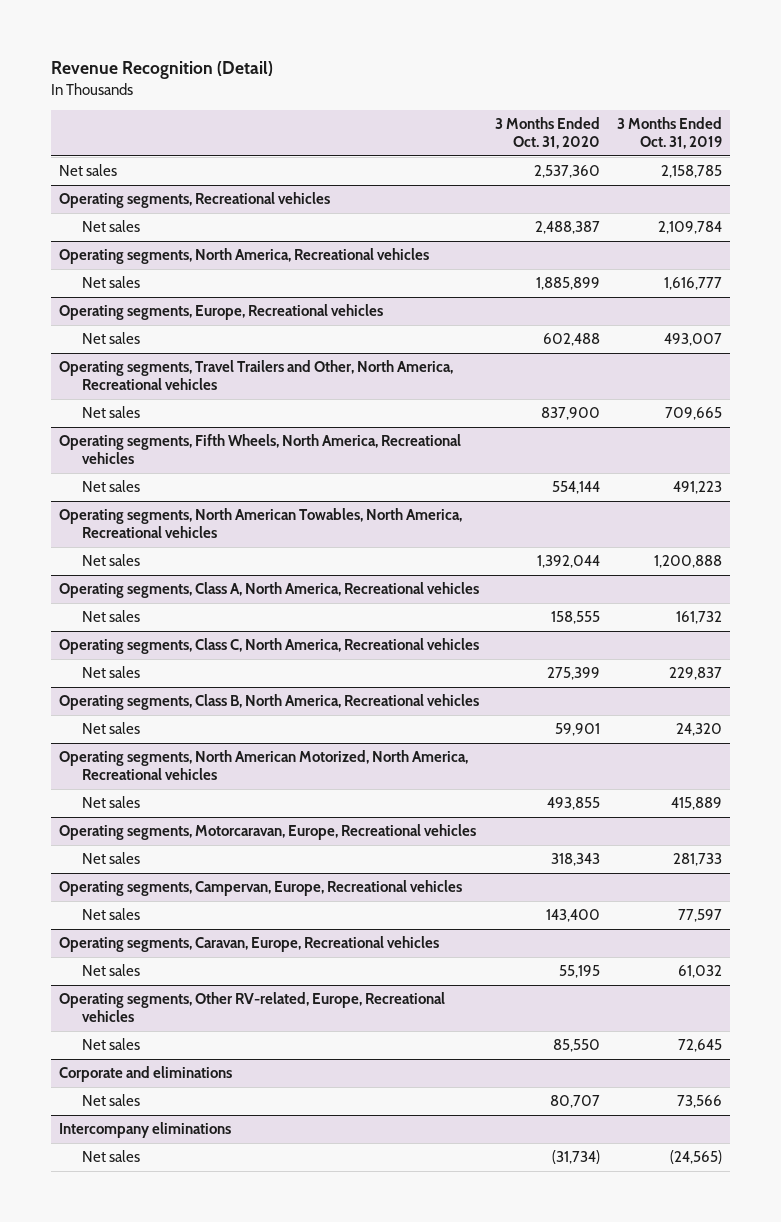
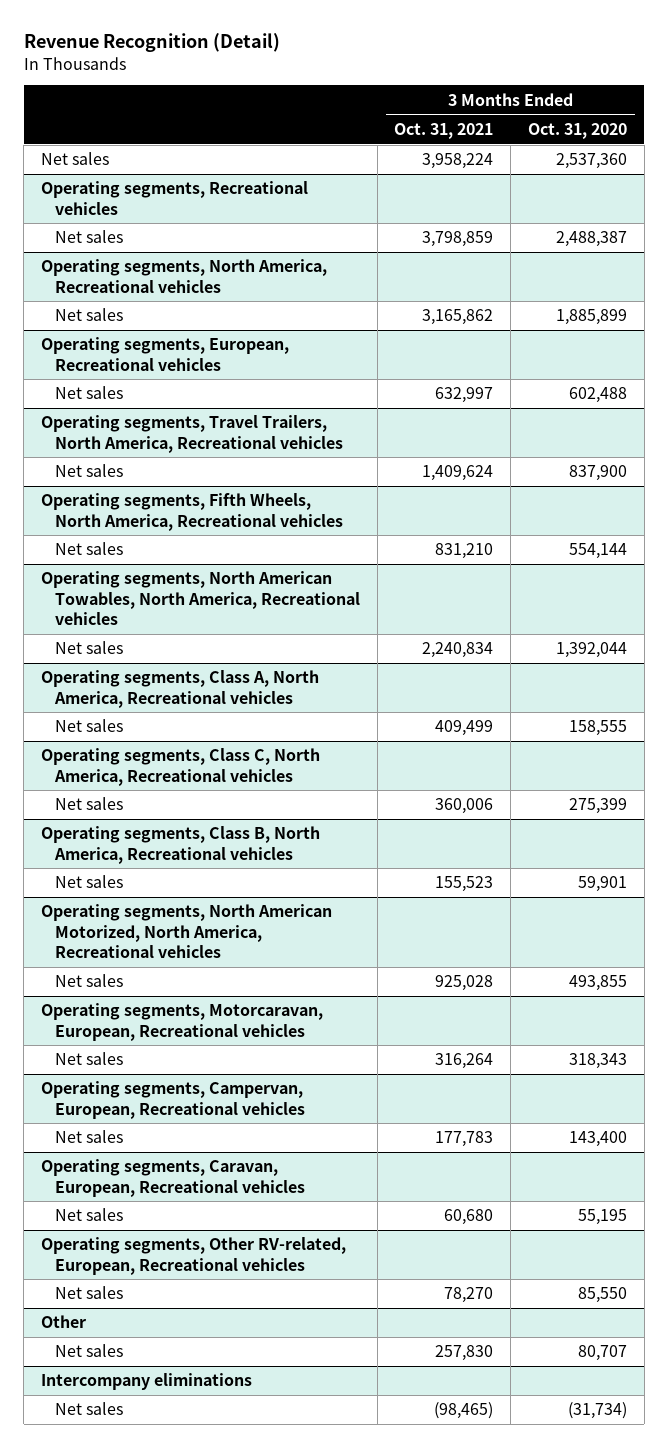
- | 3 Months Ended Oct. 31, 2020 | 3 Months Ended Oct. 31, 2019
+ | 3 Months Ended Oct. 31, 2021 | 3 Months Ended Oct. 31, 2020
- Operating segments, Europe, Recreational vehicles
+ Operating segments, European, Recreational vehicles
- Operating segments, Travel Trailers and Other, North America, Recreational vehicles
+ Operating segments, Travel Trailers, North America, Recreational vehicles
- Operating segments, Motorcaravan, Europe, Recreational vehicles
+ Operating segments, Motorcaravan, European, Recreational vehicles
- Operating segments, Campervan, Europe, Recreational vehicles
+ Operating segments, Campervan, European, Recreational vehicles
- Operating segments, Caravan, Europe, Recreational vehicles
+ Operating segments, Caravan, European, Recreational vehicles
- Operating segments, Other RV-related, Europe, Recreational vehicles
+ Operating segments, Other RV-related, European, Recreational vehicles
- Corporate and eliminations
+ Other

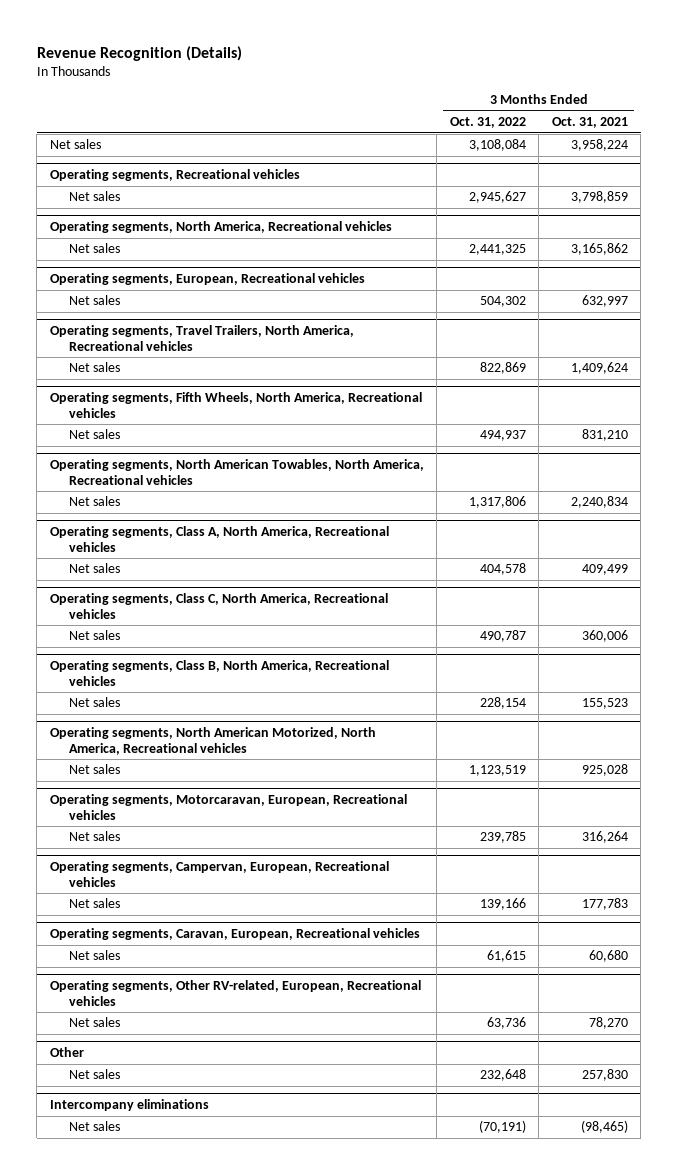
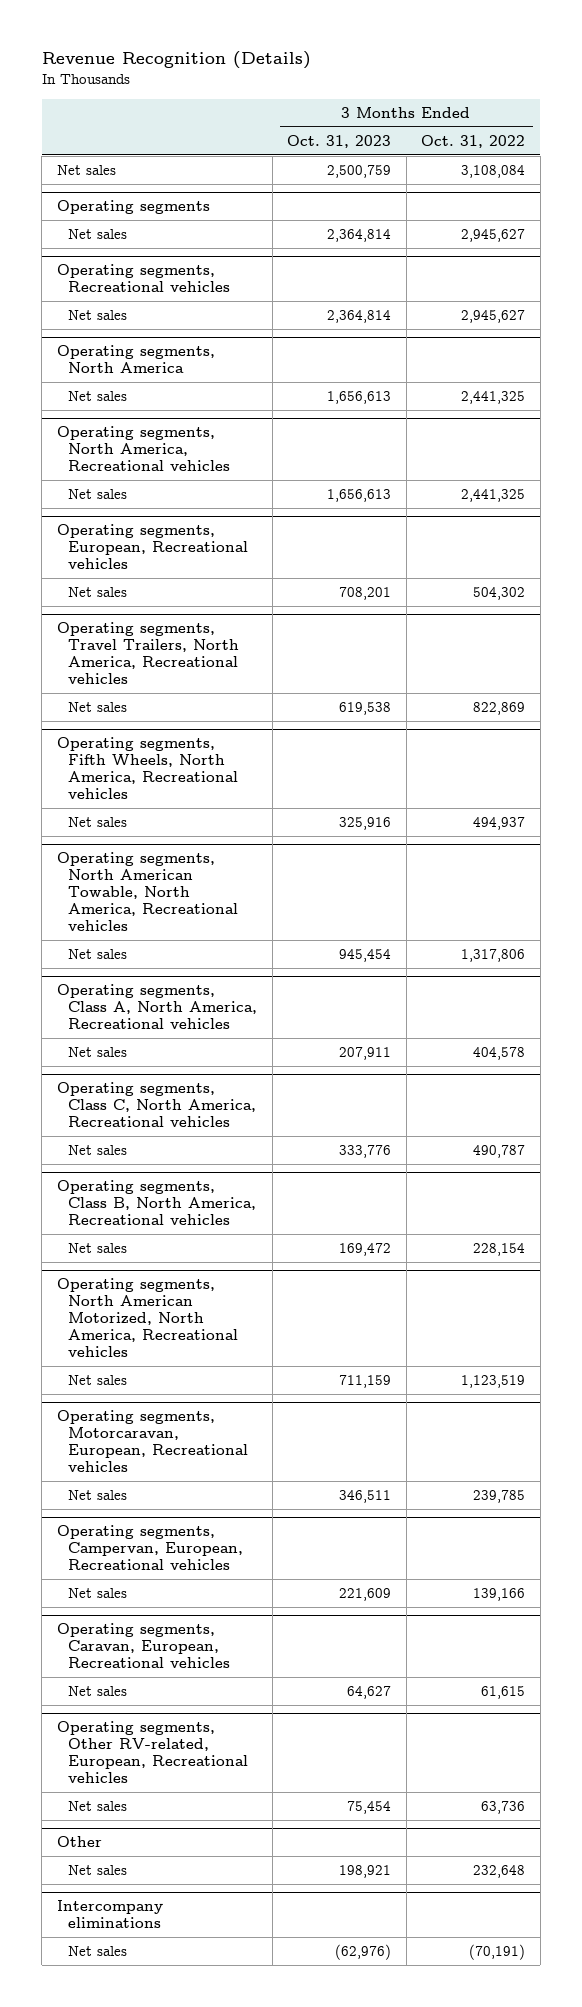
- | 3 Months Ended Oct. 31, 2022 | 3 Months Ended Oct. 31, 2021
+ | 3 Months Ended Oct. 31, 2023 | 3 Months Ended Oct. 31, 2022
+ Operating segments
+ Net sales | 2,364,814 | 2,945,627
+ Operating segments, North America
+ Net sales | 1,656,613 | 2,441,325
- Operating segments, North American Towables, North America, Recreational vehicles
+ Operating segments, North American Towable, North America, Recreational vehicles

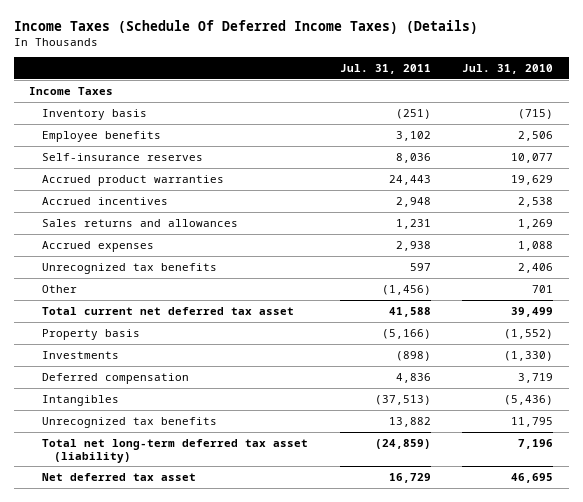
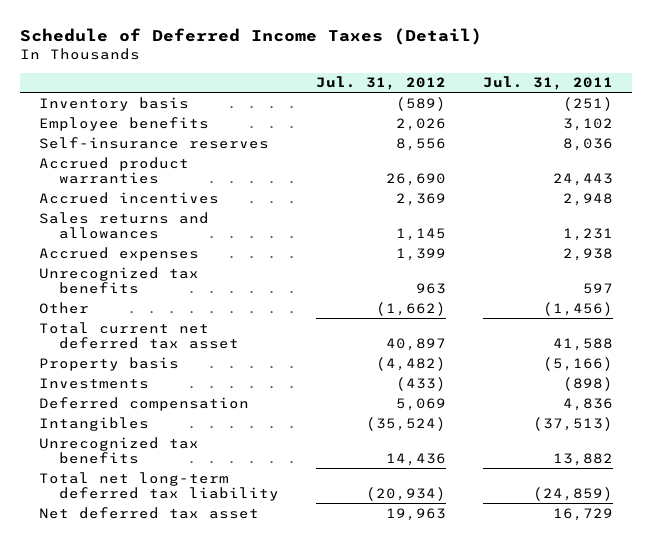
- Income Taxes (Schedule Of Deferred Income Taxes) (Details)
+ Schedule of Deferred Income Taxes (Detail)
- | Jul. 31, 2011 | Jul. 31, 2010
+ | Jul. 31, 2012 | Jul. 31, 2011
- Income Taxes
- Total net long-term deferred tax asset (liability) | (24,859) | 7,196
+ Total net long-term deferred tax liability | (20,934) | (24,859)

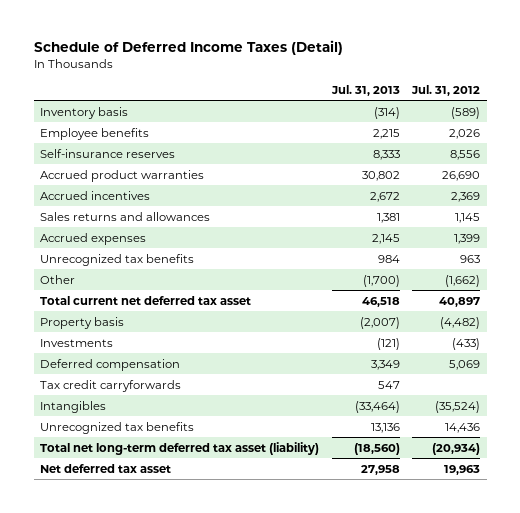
- | Jul. 31, 2012 | Jul. 31, 2011
+ | Jul. 31, 2013 | Jul. 31, 2012
+ Tax credit carryforwards | 547 |
- Total net long-term deferred tax liability | (20,934) | (24,859)
+ Total net long-term deferred tax asset (liability) | (18,560) | (20,934)

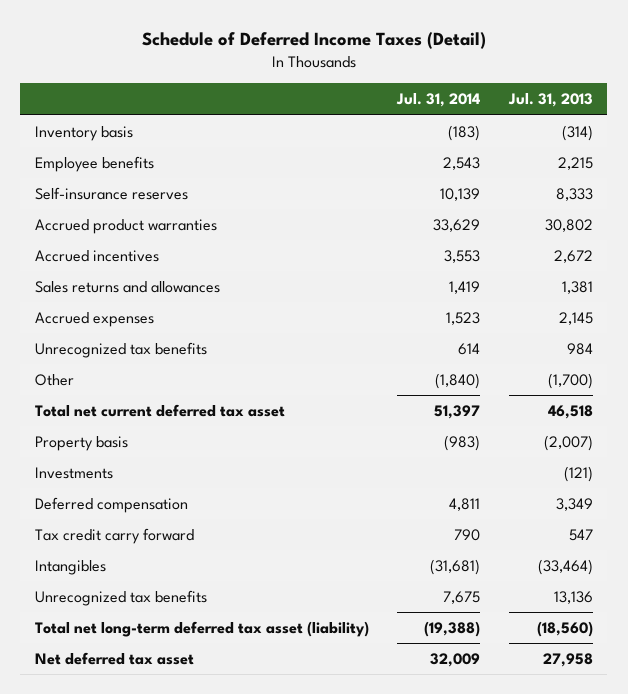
- | Jul. 31, 2013 | Jul. 31, 2012
+ | Jul. 31, 2014 | Jul. 31, 2013
- Total current net deferred tax asset | 46,518 | 40,897
+ Total net current deferred tax asset | 51,397 | 46,518
- Tax credit carryforwards | 547 |
+ Tax credit carry forward | 790 | 547

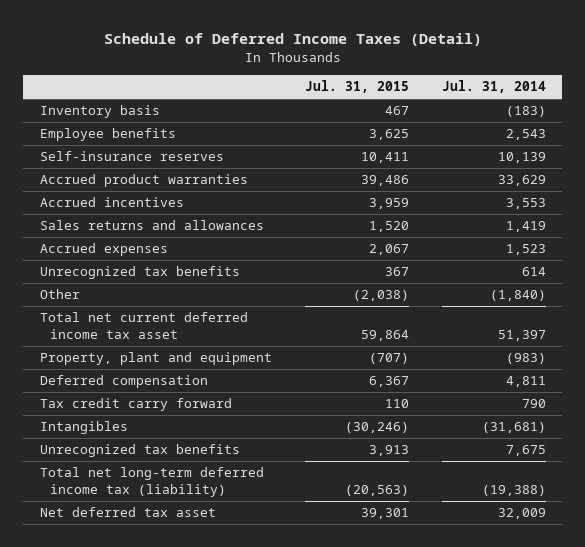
- | Jul. 31, 2014 | Jul. 31, 2013
+ | Jul. 31, 2015 | Jul. 31, 2014
- Total net current deferred tax asset | 51,397 | 46,518
- Property basis | (983) | (2,007)
- Investments | | (121)
+ Total net current deferred income tax asset | 59,864 | 51,397
+ Property, plant and equipment | (707) | (983)
- Total net long-term deferred tax asset (liability) | (19,388) | (18,560)
+ Total net long-term deferred income tax (liability) | (20,563) | (19,388)

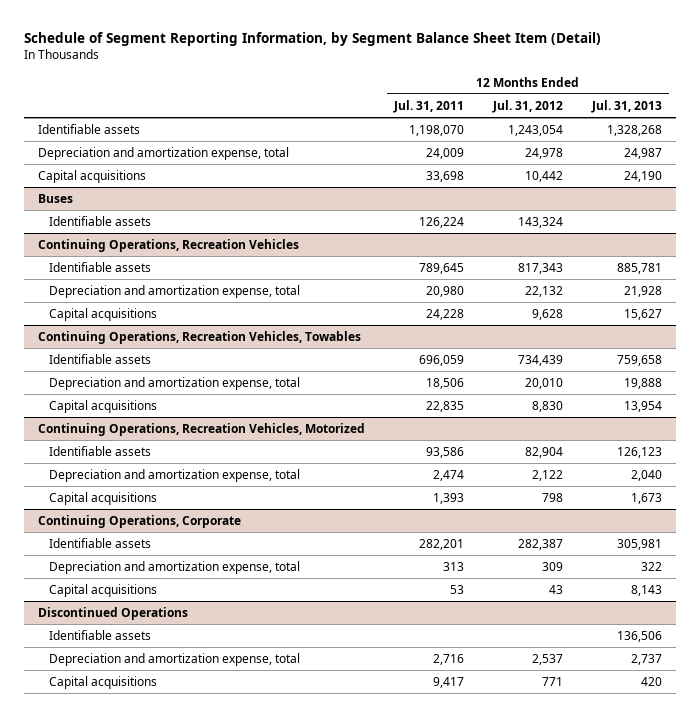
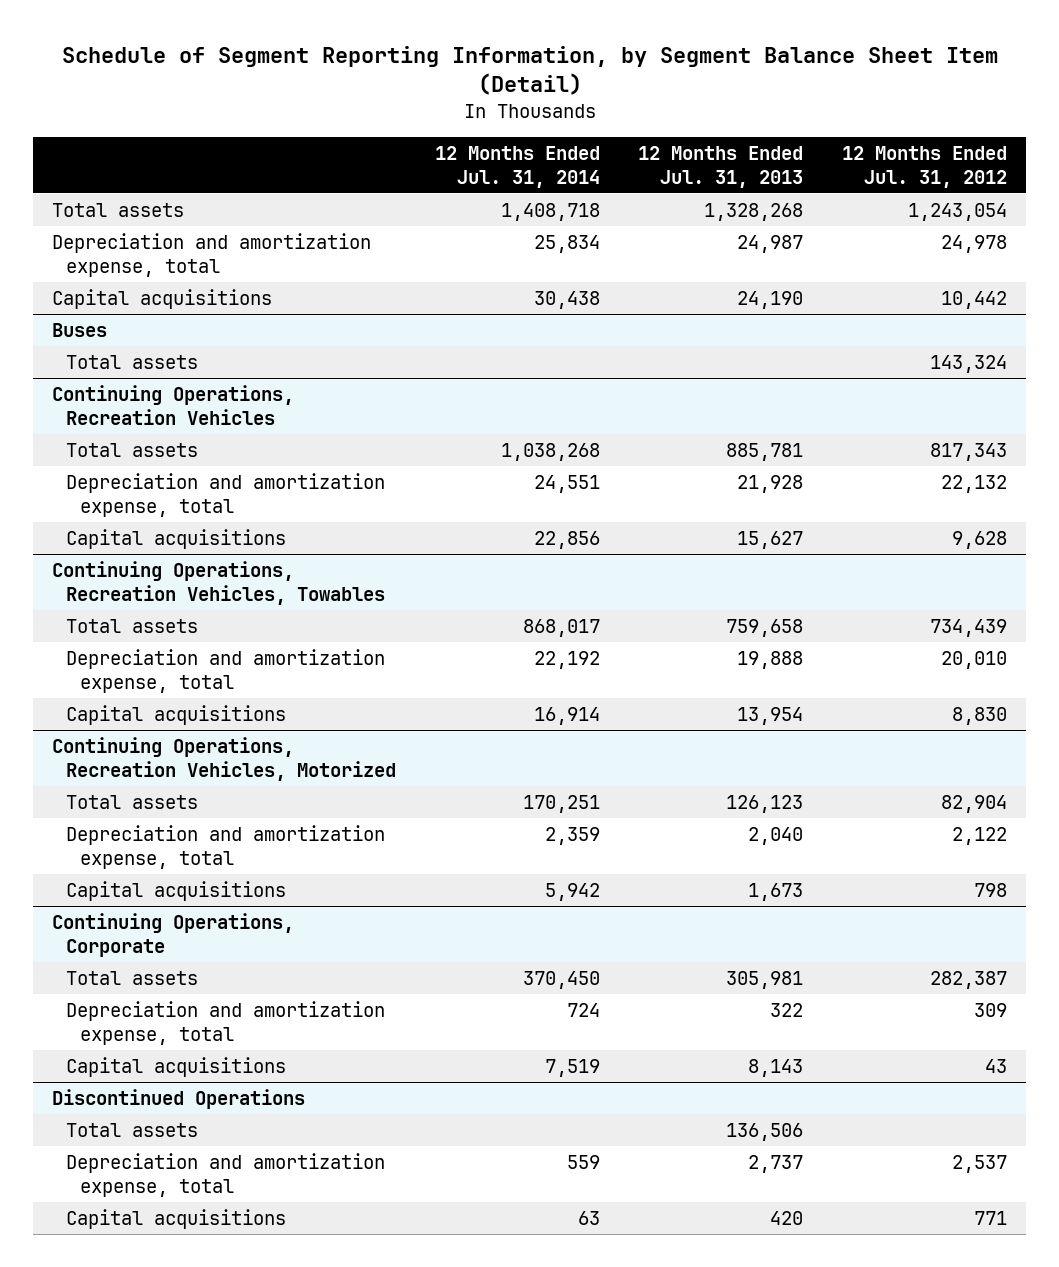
- | 12 Months Ended Jul. 31, 2011 | 12 Months Ended Jul. 31, 2012 | 12 Months Ended Jul. 31, 2013
+ | 12 Months Ended Jul. 31, 2014 | 12 Months Ended Jul. 31, 2013 | 12 Months Ended Jul. 31, 2012
- Identifiable assets | 1,198,070 | 1,243,054 | 1,328,268
+ Total assets | 1,408,718 | 1,328,268 | 1,243,054
@ Buses
- Identifiable assets | 126,224 | 143,324 |
+ Total assets | | | 143,324
@ Continuing Operations, Recreation Vehicles
- Identifiable assets | 789,645 | 817,343 | 885,781
+ Total assets | 1,038,268 | 885,781 | 817,343
@ Continuing Operations, Recreation Vehicles, Towables
- Identifiable assets | 696,059 | 734,439 | 759,658
+ Total assets | 868,017 | 759,658 | 734,439
@ Continuing Operations, Recreation Vehicles, Motorized
- Identifiable assets | 93,586 | 82,904 | 126,123
+ Total assets | 170,251 | 126,123 | 82,904
@ Continuing Operations, Corporate
- Identifiable assets | 282,201 | 282,387 | 305,981
+ Total assets | 370,450 | 305,981 | 282,387
@ Discontinued Operations
- Identifiable assets | | | 136,506
+ Total assets | | 136,506 |

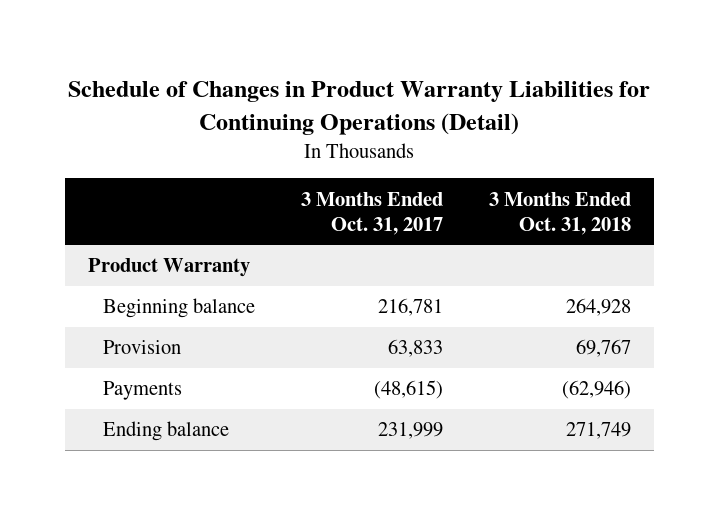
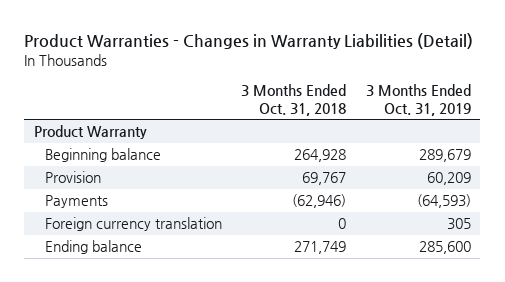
- Schedule of Changes in Product Warranty Liabilities for Continuing Operations (Detail)
+ Product Warranties - Changes in Warranty Liabilities (Detail)
- | 3 Months Ended Oct. 31, 2017 | 3 Months Ended Oct. 31, 2018
+ | 3 Months Ended Oct. 31, 2018 | 3 Months Ended Oct. 31, 2019
+ Foreign currency translation | 0 | 305

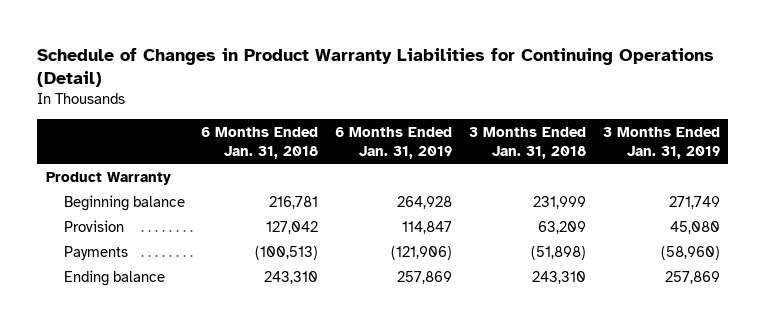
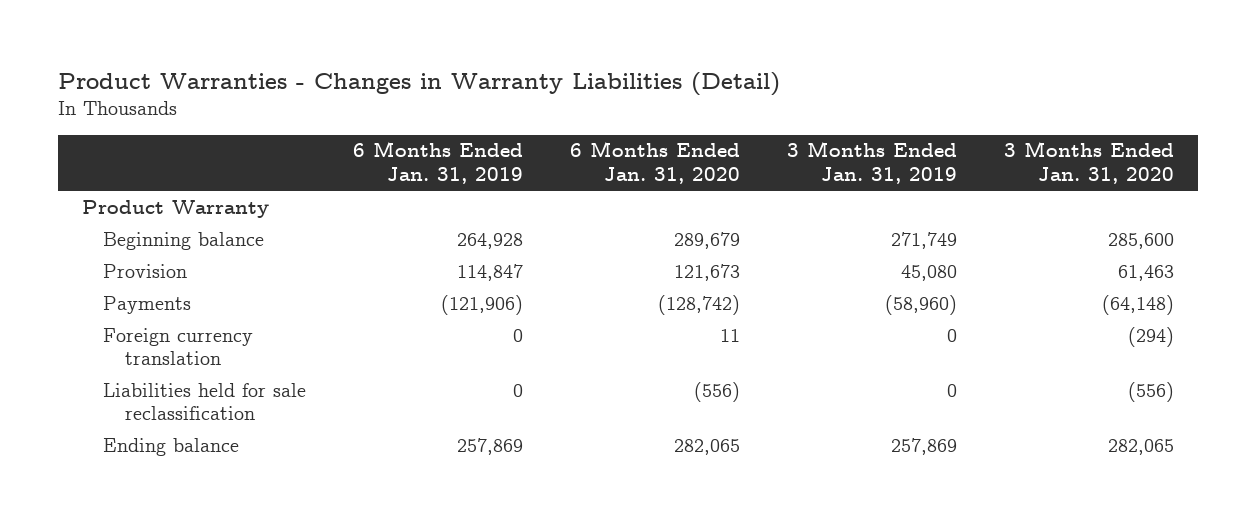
- Schedule of Changes in Product Warranty Liabilities for Continuing Operations (Detail)
+ Product Warranties - Changes in Warranty Liabilities (Detail)
- | 6 Months Ended Jan. 31, 2018 | 6 Months Ended Jan. 31, 2019 | 3 Months Ended Jan. 31, 2018 | 3 Months Ended Jan. 31, 2019
+ | 6 Months Ended Jan. 31, 2019 | 6 Months Ended Jan. 31, 2020 | 3 Months Ended Jan. 31, 2019 | 3 Months Ended Jan. 31, 2020
+ Foreign currency translation | 0 | 11 | 0 | (294)
+ Liabilities held for sale reclassification | 0 | (556) | 0 | (556)

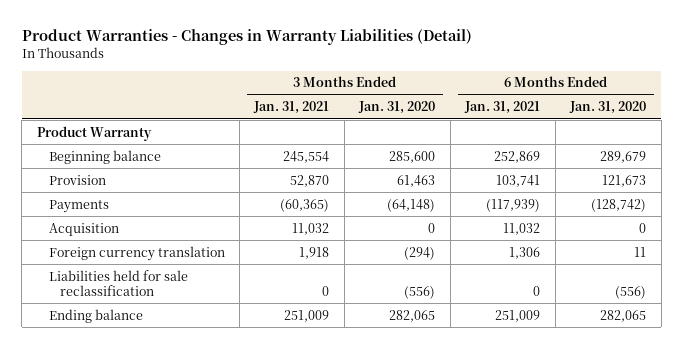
- | 6 Months Ended Jan. 31, 2019 | 6 Months Ended Jan. 31, 2020 | 3 Months Ended Jan. 31, 2019 | 3 Months Ended Jan. 31, 2020
+ | 3 Months Ended Jan. 31, 2021 | 3 Months Ended Jan. 31, 2020 | 6 Months Ended Jan. 31, 2021 | 6 Months Ended Jan. 31, 2020
+ Acquisition | 11,032 | 0 | 11,032 | 0

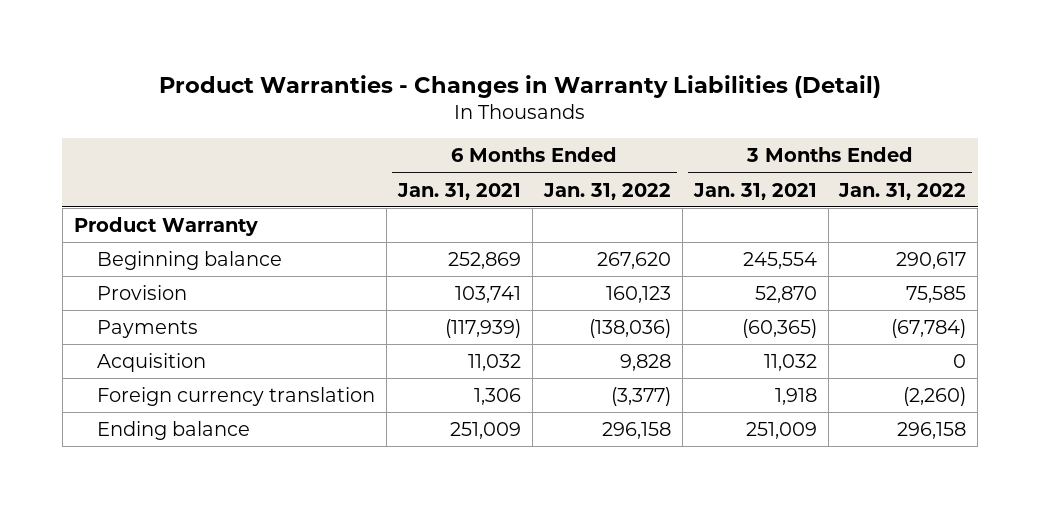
- | 3 Months Ended Jan. 31, 2021 | 3 Months Ended Jan. 31, 2020 | 6 Months Ended Jan. 31, 2021 | 6 Months Ended Jan. 31, 2020
+ | 6 Months Ended Jan. 31, 2021 | 6 Months Ended Jan. 31, 2022 | 3 Months Ended Jan. 31, 2021 | 3 Months Ended Jan. 31, 2022
- Liabilities held for sale reclassification | 0 | (556) | 0 | (556)

